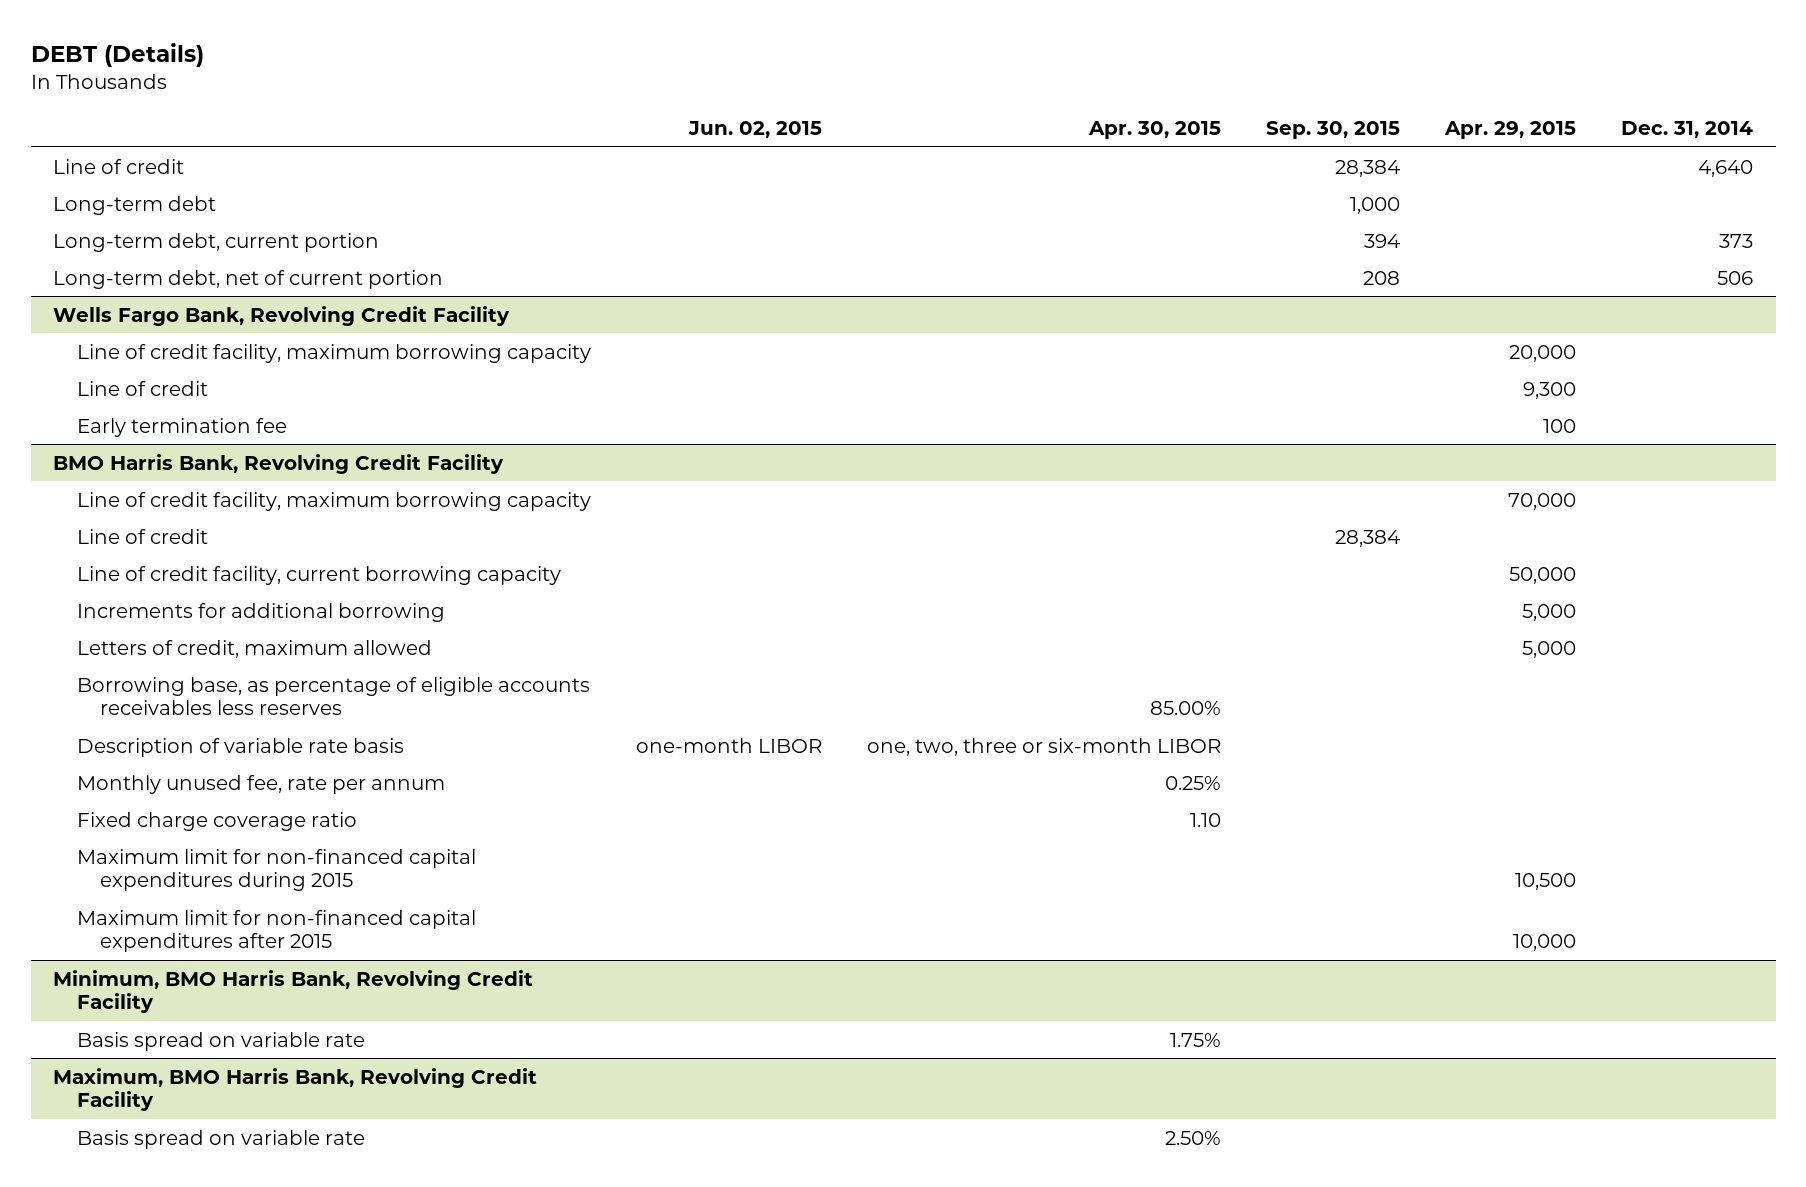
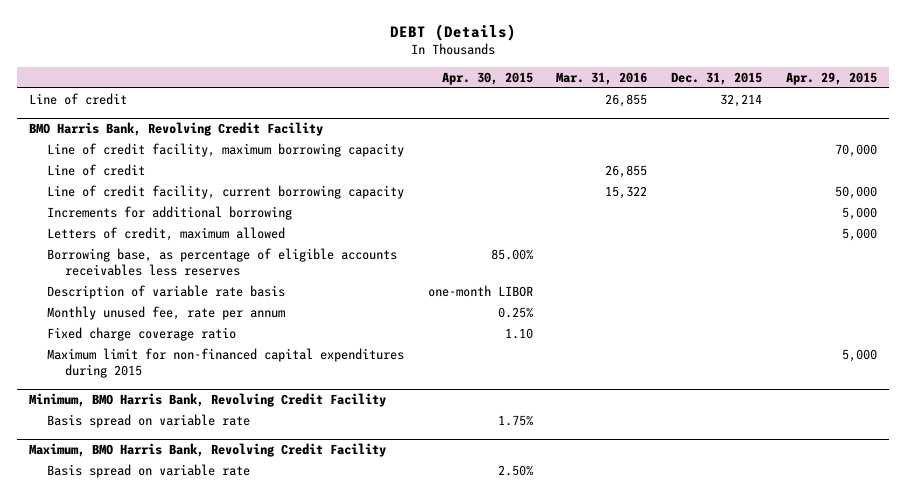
- | Jun. 02, 2015 | Apr. 30, 2015 | Sep. 30, 2015 | Apr. 29, 2015 | Dec. 31, 2014
+ | Apr. 30, 2015 | Mar. 31, 2016 | Dec. 31, 2015 | Apr. 29, 2015
- Long-term debt | | | 1,000 | |
- Long-term debt, current portion | | | 394 | | 373
- Long-term debt, net of current portion | | | 208 | | 506
- Wells Fargo Bank, Revolving Credit Facility
- Line of credit facility, maximum borrowing capacity | | | | 20,000 |
- Line of credit | | | | 9,300 |
- Early termination fee | | | | 100 |
@ BMO Harris Bank, Revolving Credit Facility
- Description of variable rate basis | one-month LIBOR | one, two, three or six-month LIBOR | | |
+ Description of variable rate basis | one-month LIBOR | | |
- Maximum limit for non-financed capital expenditures during 2015 | | | | 10,500 |
- Maximum limit for non-financed capital expenditures after 2015 | | | | 10,000 |
+ Maximum limit for non-financed capital expenditures during 2015 | | | | 5,000

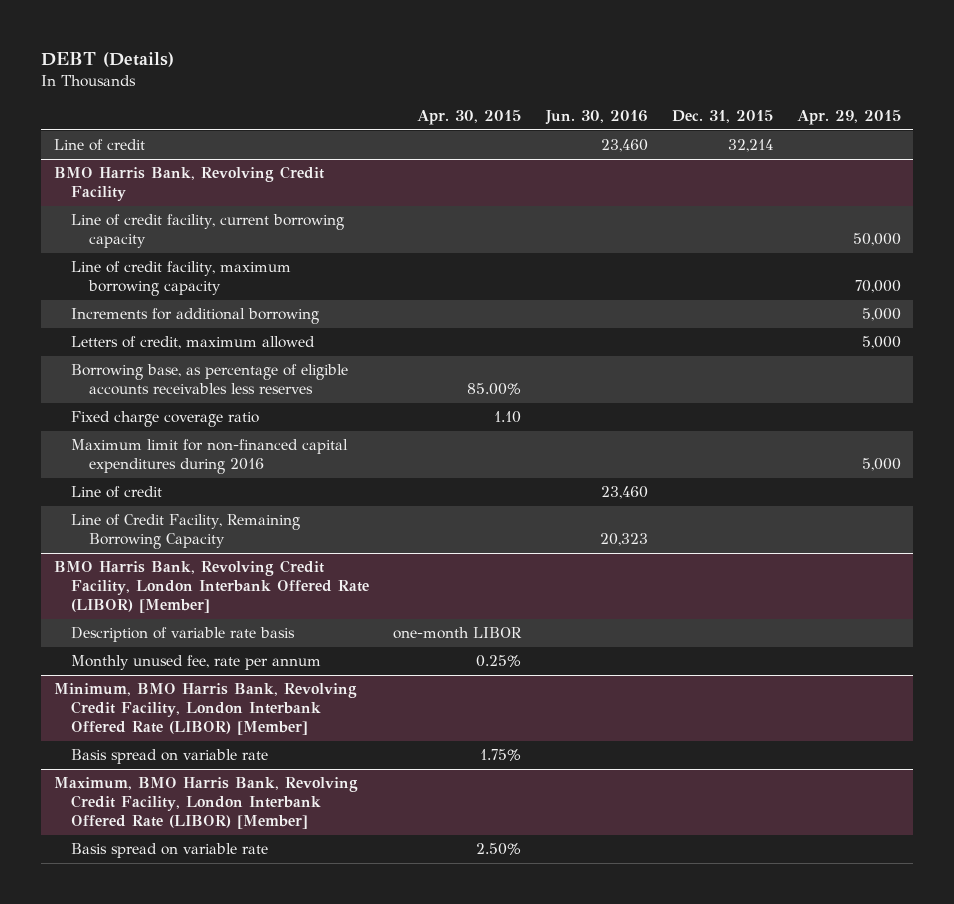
- | Apr. 30, 2015 | Mar. 31, 2016 | Dec. 31, 2015 | Apr. 29, 2015
+ | Apr. 30, 2015 | Jun. 30, 2016 | Dec. 31, 2015 | Apr. 29, 2015
@ BMO Harris Bank, Revolving Credit Facility
moved down: Line of credit facility, maximum borrowing capacity | | | | 70,000
- Description of variable rate basis | one-month LIBOR | | |
- Monthly unused fee, rate per annum | 0.25% | | |
- Maximum limit for non-financed capital expenditures during 2015 | | | | 5,000
- Minimum, BMO Harris Bank, Revolving Credit Facility
@ BMO Harris Bank, Revolving Credit Facility
+ Maximum limit for non-financed capital expenditures during 2016 | | | | 5,000
moved down: Line of credit | | 23,460 | |
+ Line of Credit Facility, Remaining Borrowing Capacity | | 20,323 | |
+ BMO Harris Bank, Revolving Credit Facility, London Interbank Offered Rate (LIBOR) [Member]
+ Description of variable rate basis | one-month LIBOR | | |
+ Monthly unused fee, rate per annum | 0.25% | | |
+ Minimum, BMO Harris Bank, Revolving Credit Facility, London Interbank Offered Rate (LIBOR) [Member]
- Maximum, BMO Harris Bank, Revolving Credit Facility
+ Maximum, BMO Harris Bank, Revolving Credit Facility, London Interbank Offered Rate (LIBOR) [Member]

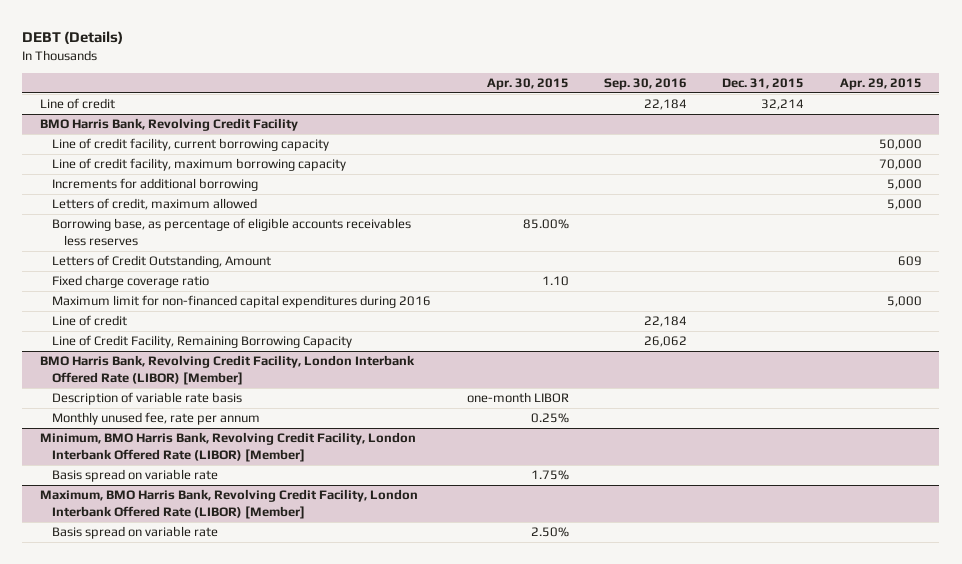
- | Apr. 30, 2015 | Jun. 30, 2016 | Dec. 31, 2015 | Apr. 29, 2015
+ | Apr. 30, 2015 | Sep. 30, 2016 | Dec. 31, 2015 | Apr. 29, 2015
@ BMO Harris Bank, Revolving Credit Facility
+ Letters of Credit Outstanding, Amount | | | | 609

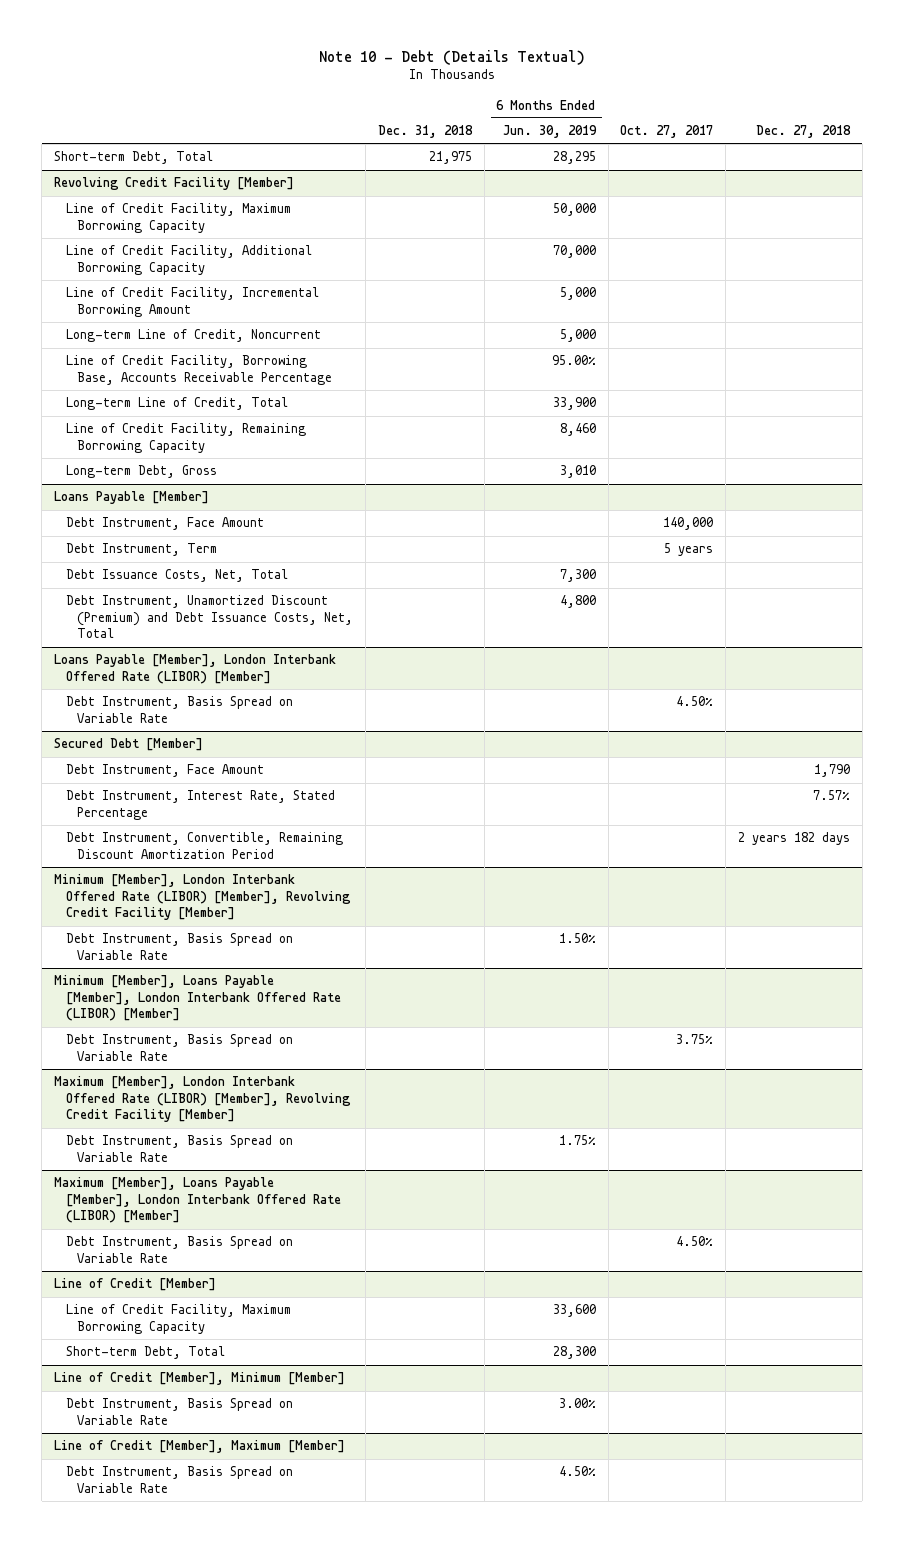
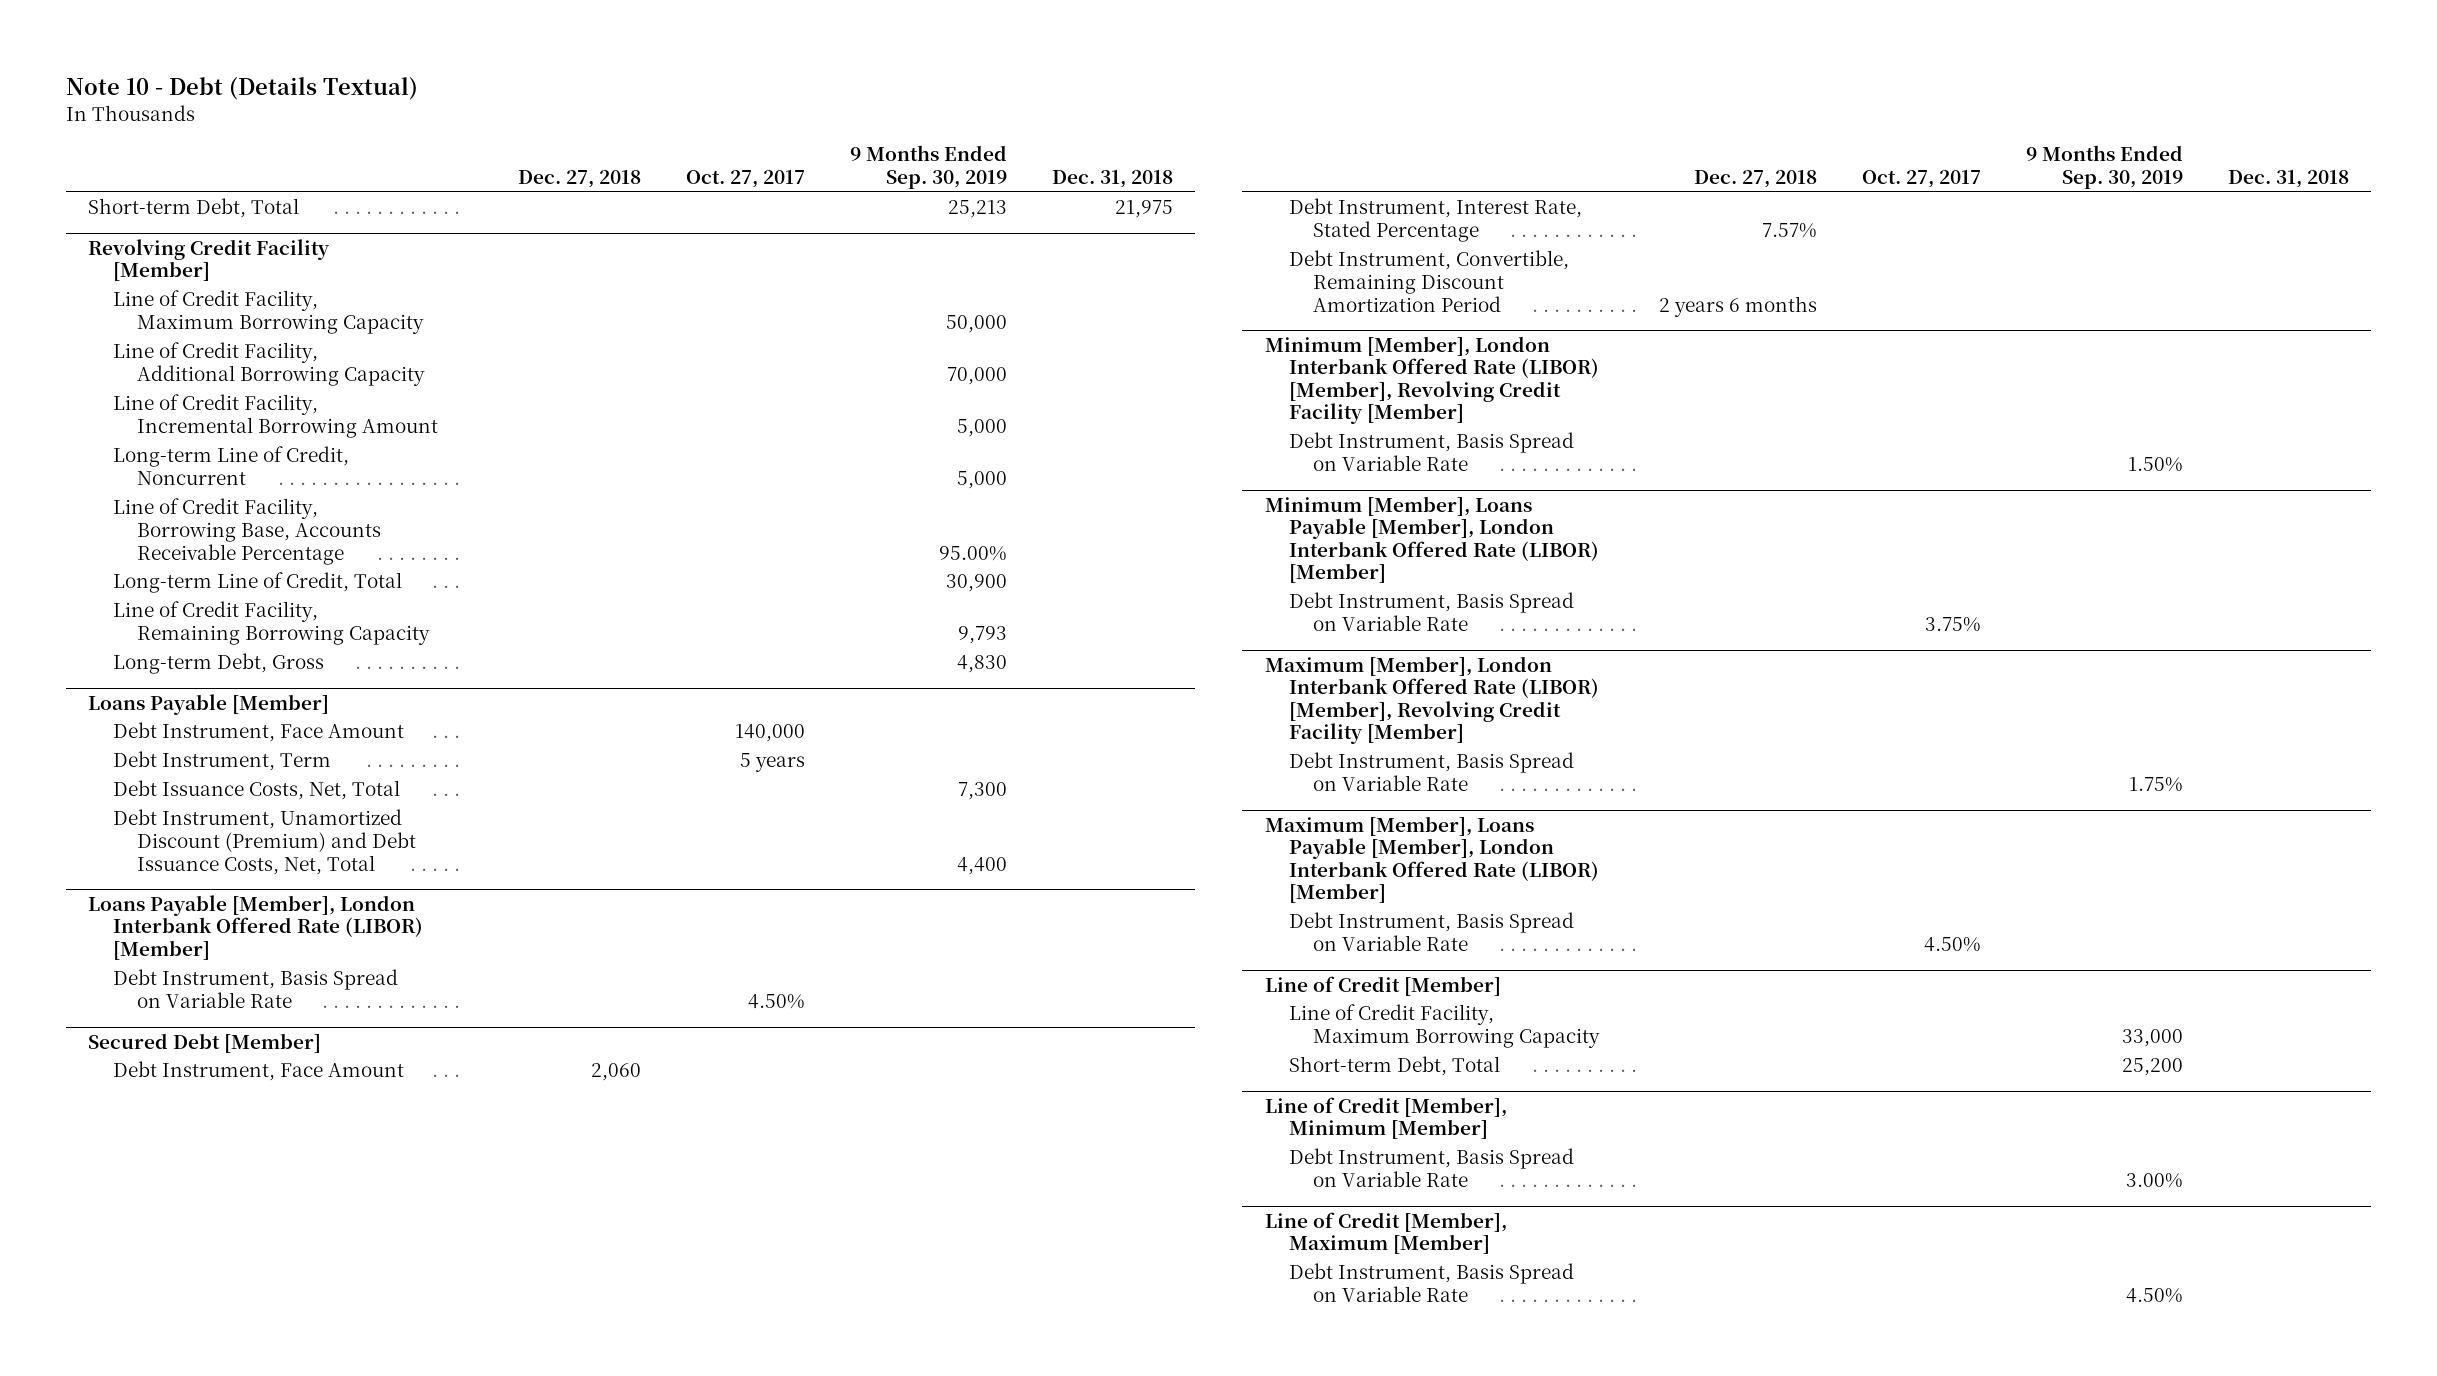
- | Dec. 31, 2018 | 6 Months Ended Jun. 30, 2019 | Oct. 27, 2017 | Dec. 27, 2018
+ | Dec. 27, 2018 | Oct. 27, 2017 | 9 Months Ended Sep. 30, 2019 | Dec. 31, 2018
@ Secured Debt [Member]
- Debt Instrument, Face Amount | | | | 1,790
+ Debt Instrument, Face Amount | 2,060 | | |
- Debt Instrument, Convertible, Remaining Discount Amortization Period | | | | 2 years 182 days
+ Debt Instrument, Convertible, Remaining Discount Amortization Period | 2 years 6 months | | |

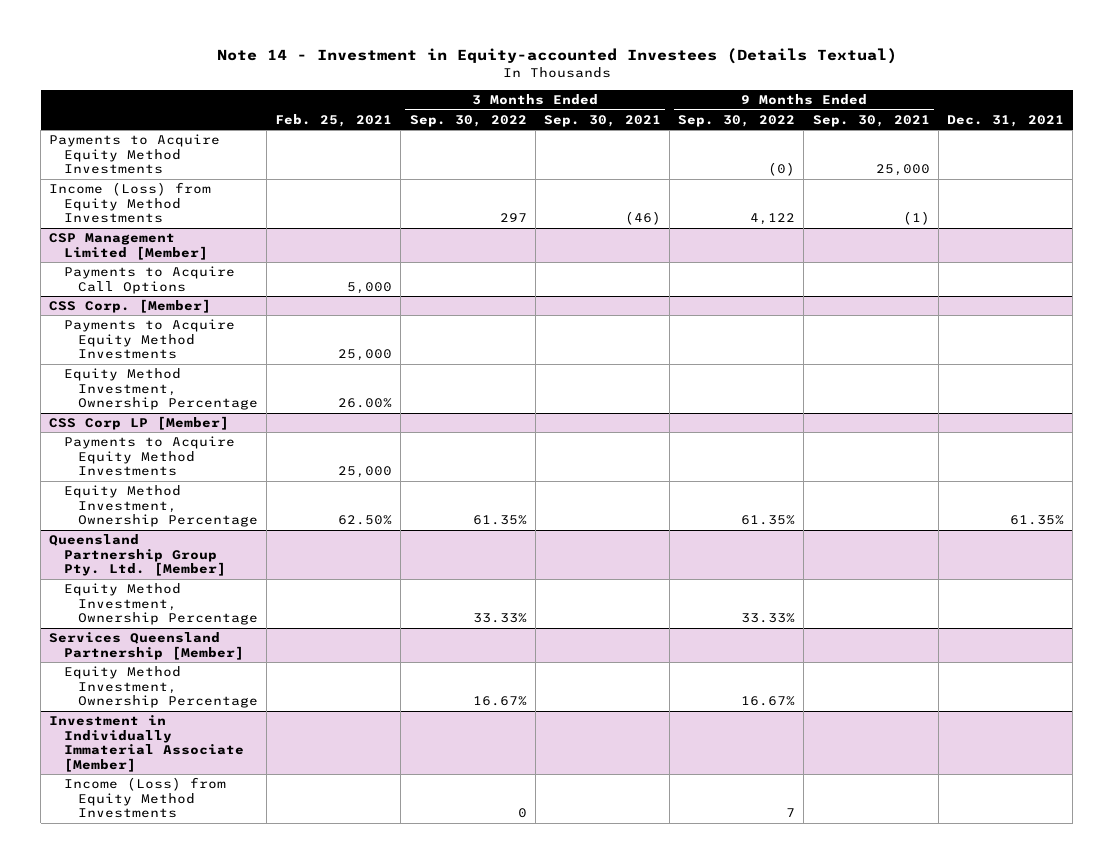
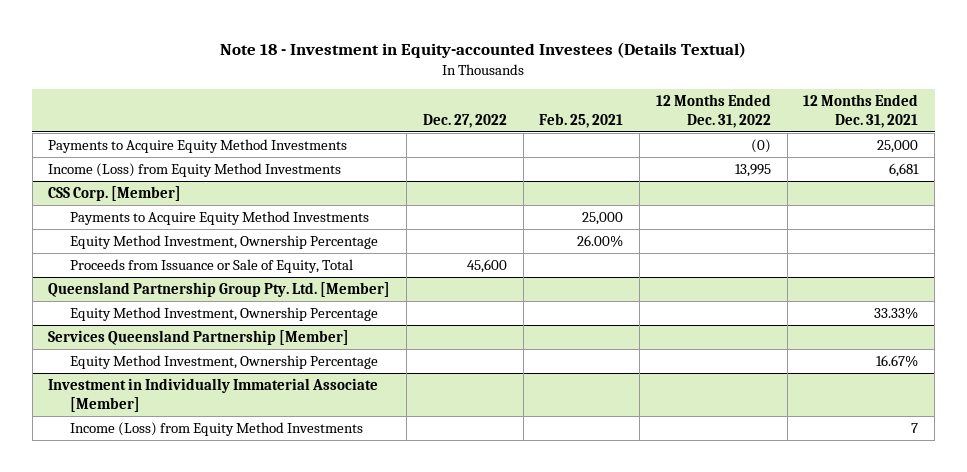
- Note 14 - Investment in Equity-accounted Investees (Details Textual)
+ Note 18 - Investment in Equity-accounted Investees (Details Textual)
- | Feb. 25, 2021 | 3 Months Ended Sep. 30, 2022 | 3 Months Ended Sep. 30, 2021 | 9 Months Ended Sep. 30, 2022 | 9 Months Ended Sep. 30, 2021 | Dec. 31, 2021
+ | Dec. 27, 2022 | Feb. 25, 2021 | 12 Months Ended Dec. 31, 2022 | 12 Months Ended Dec. 31, 2021
- CSP Management Limited [Member]
- Payments to Acquire Call Options | 5,000 | | | | |
- CSS Corp LP [Member]
- Payments to Acquire Equity Method Investments | 25,000 | | | | |
- Equity Method Investment, Ownership Percentage | 62.50% | 61.35% | | 61.35% | | 61.35%
@ CSS Corp. [Member]
+ Proceeds from Issuance or Sale of Equity, Total | 45,600 | | |

